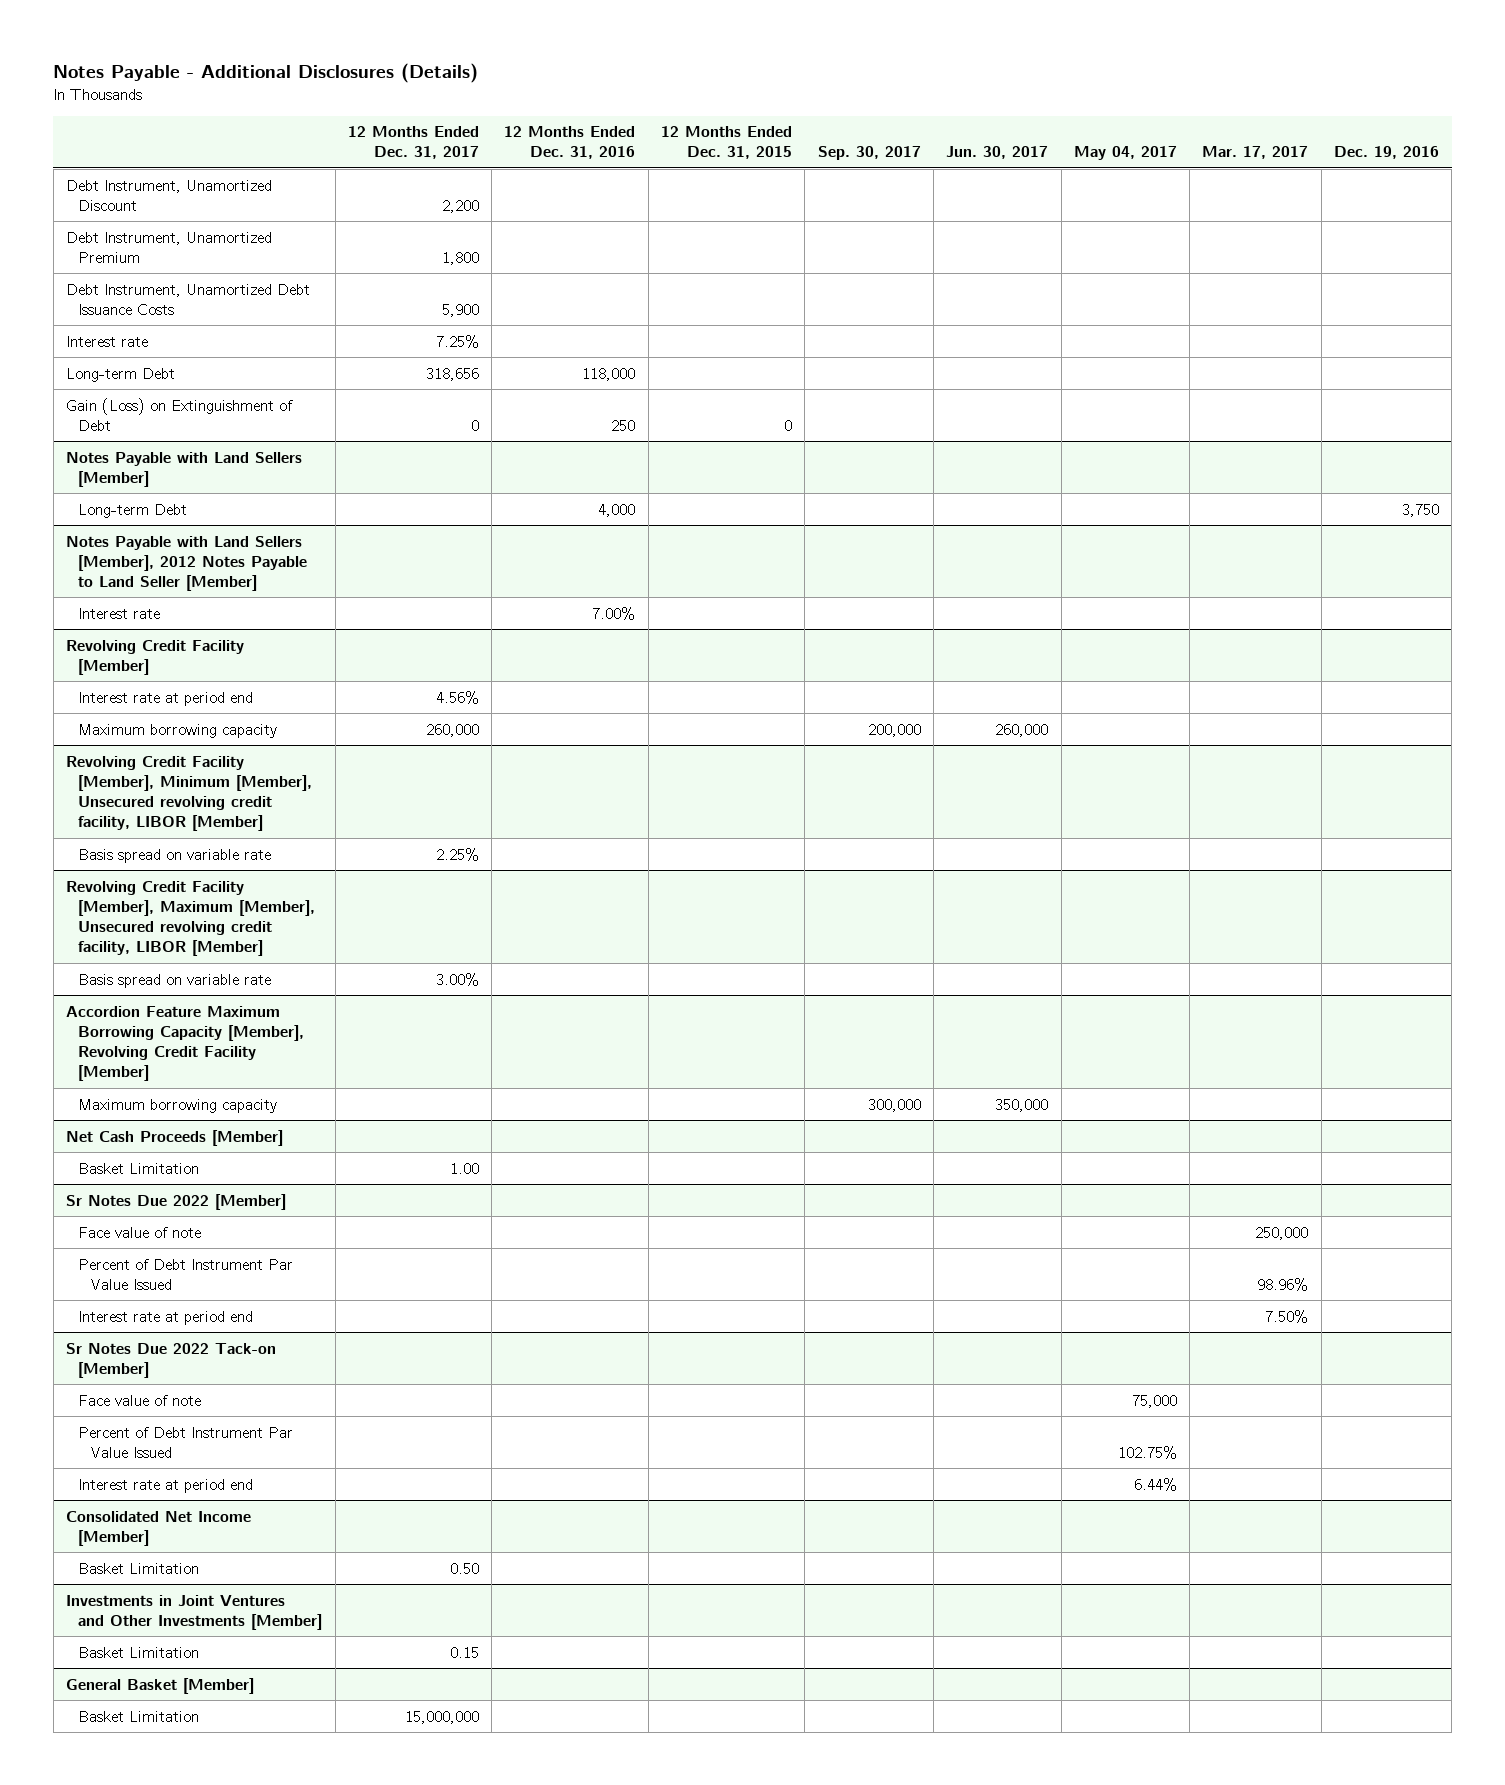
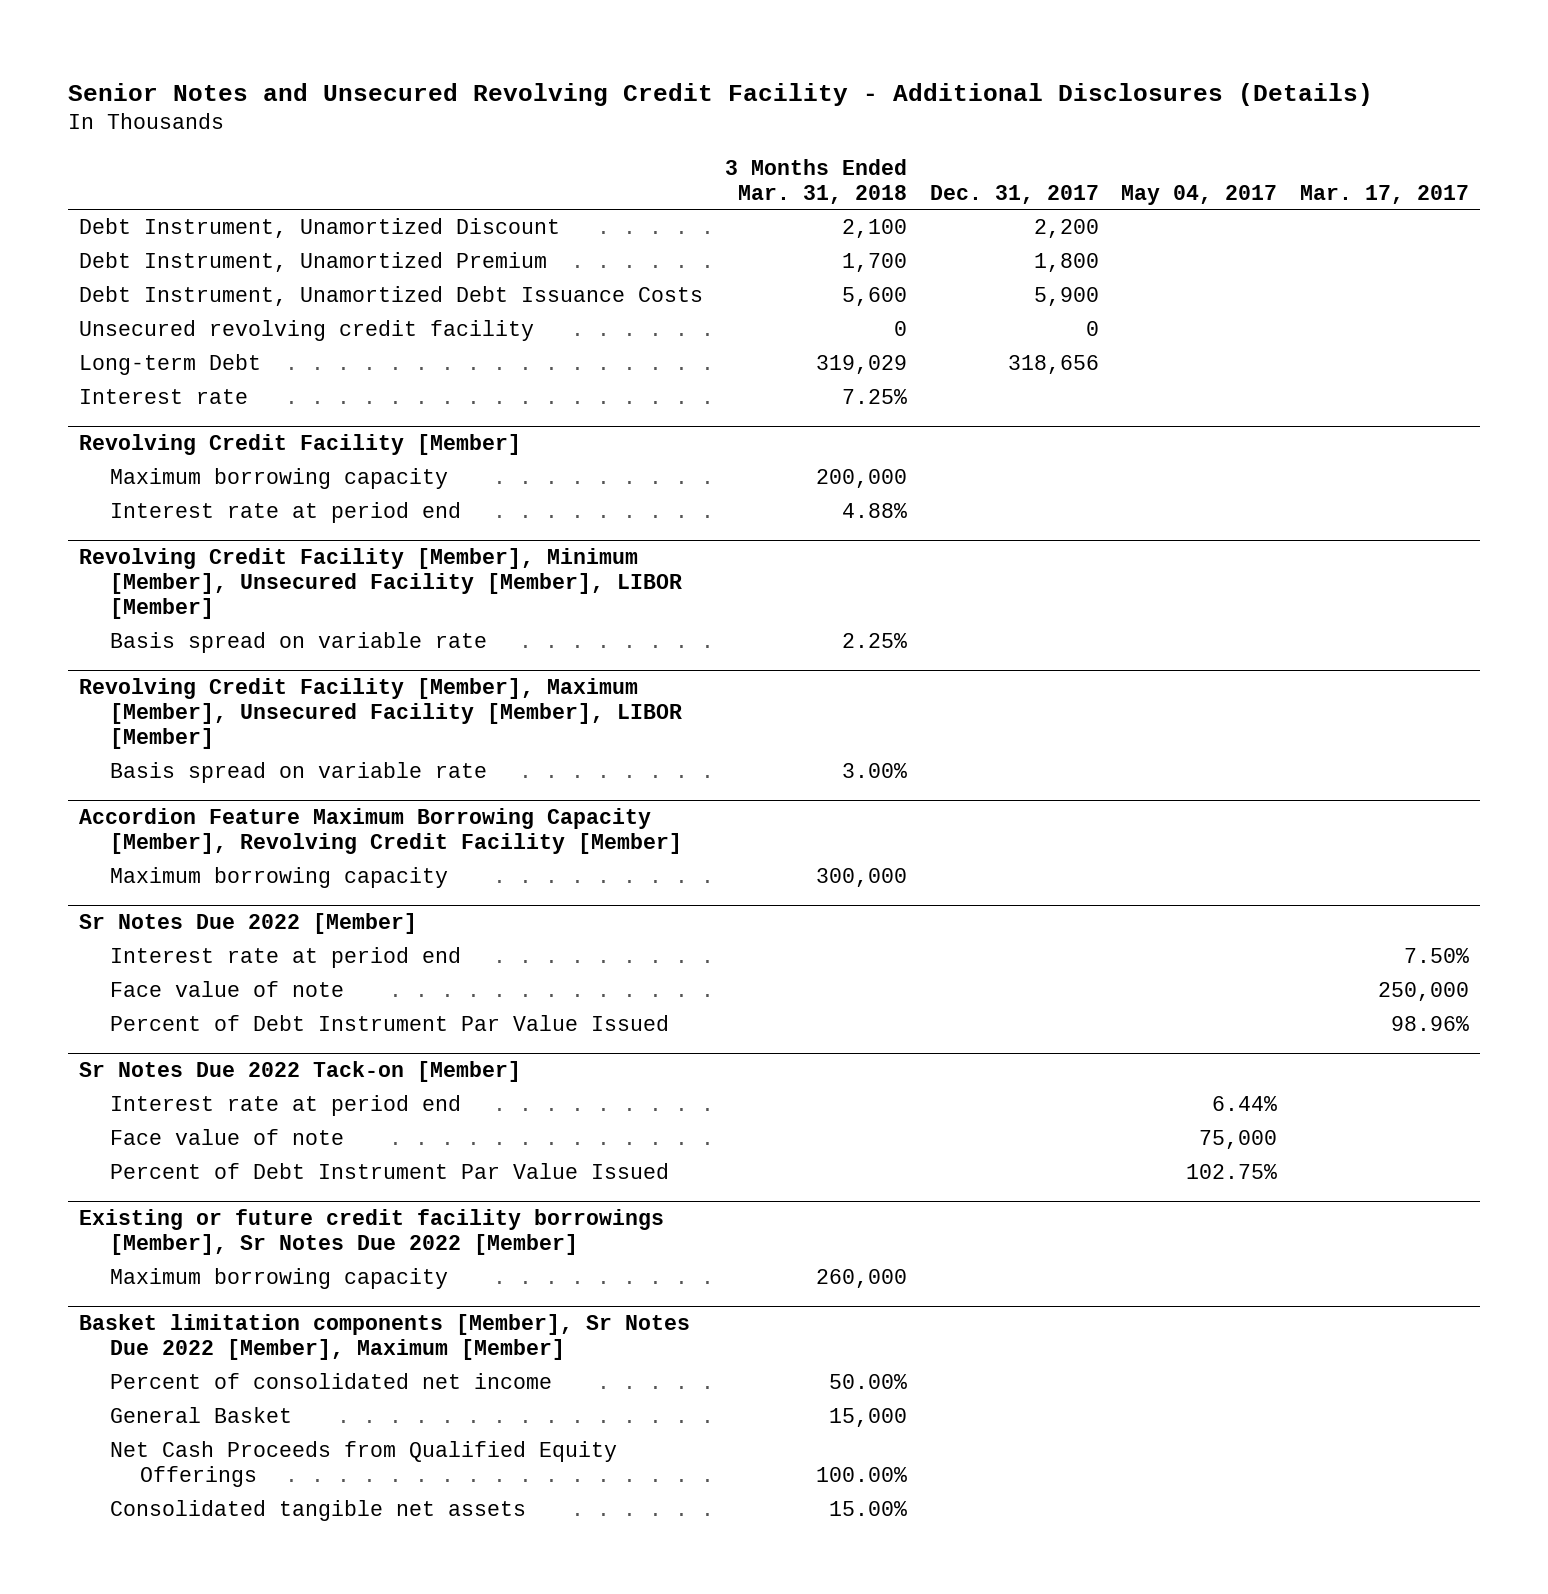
- Notes Payable - Additional Disclosures (Details)
+ Senior Notes and Unsecured Revolving Credit Facility - Additional Disclosures (Details)
- | 12 Months Ended Dec. 31, 2017 | 12 Months Ended Dec. 31, 2016 | 12 Months Ended Dec. 31, 2015 | Sep. 30, 2017 | Jun. 30, 2017 | May 04, 2017 | Mar. 17, 2017 | Dec. 19, 2016
+ | 3 Months Ended Mar. 31, 2018 | Dec. 31, 2017 | May 04, 2017 | Mar. 17, 2017
+ Unsecured revolving credit facility | 0 | 0 | |
- Gain (Loss) on Extinguishment of Debt | 0 | 250 | 0 | | | | |
- Notes Payable with Land Sellers [Member]
- Long-term Debt | | 4,000 | | | | | | 3,750
- Notes Payable with Land Sellers [Member], 2012 Notes Payable to Land Seller [Member]
- Interest rate | | 7.00% | | | | | |
moved down: Interest rate | 7.25% | | |
- Revolving Credit Facility [Member], Minimum [Member], Unsecured revolving credit facility, LIBOR [Member]
@ Revolving Credit Facility [Member]
moved down: Interest rate at period end | 4.88% | | |
+ Revolving Credit Facility [Member], Minimum [Member], Unsecured Facility [Member], LIBOR [Member]
- Revolving Credit Facility [Member], Maximum [Member], Unsecured revolving credit facility, LIBOR [Member]
+ Revolving Credit Facility [Member], Maximum [Member], Unsecured Facility [Member], LIBOR [Member]
- Net Cash Proceeds [Member]
- Basket Limitation | 1.00 | | | | | | |
@ Sr Notes Due 2022 [Member]
moved up: Interest rate at period end | | | | 7.50%
@ Sr Notes Due 2022 Tack-on [Member]
moved up: Interest rate at period end | | | 6.44% |
- Consolidated Net Income [Member]
- Basket Limitation | 0.50 | | | | | | |
- Investments in Joint Ventures and Other Investments [Member]
- Basket Limitation | 0.15 | | | | | | |
- General Basket [Member]
- Basket Limitation | 15,000,000 | | | | | | |
+ Existing or future credit facility borrowings [Member], Sr Notes Due 2022 [Member]
+ Maximum borrowing capacity | 260,000 | | |
+ Basket limitation components [Member], Sr Notes Due 2022 [Member], Maximum [Member]
+ Percent of consolidated net income | 50.00% | | |
+ General Basket | 15,000 | | |
+ Net Cash Proceeds from Qualified Equity Offerings | 100.00% | | |
+ Consolidated tangible net assets | 15.00% | | |

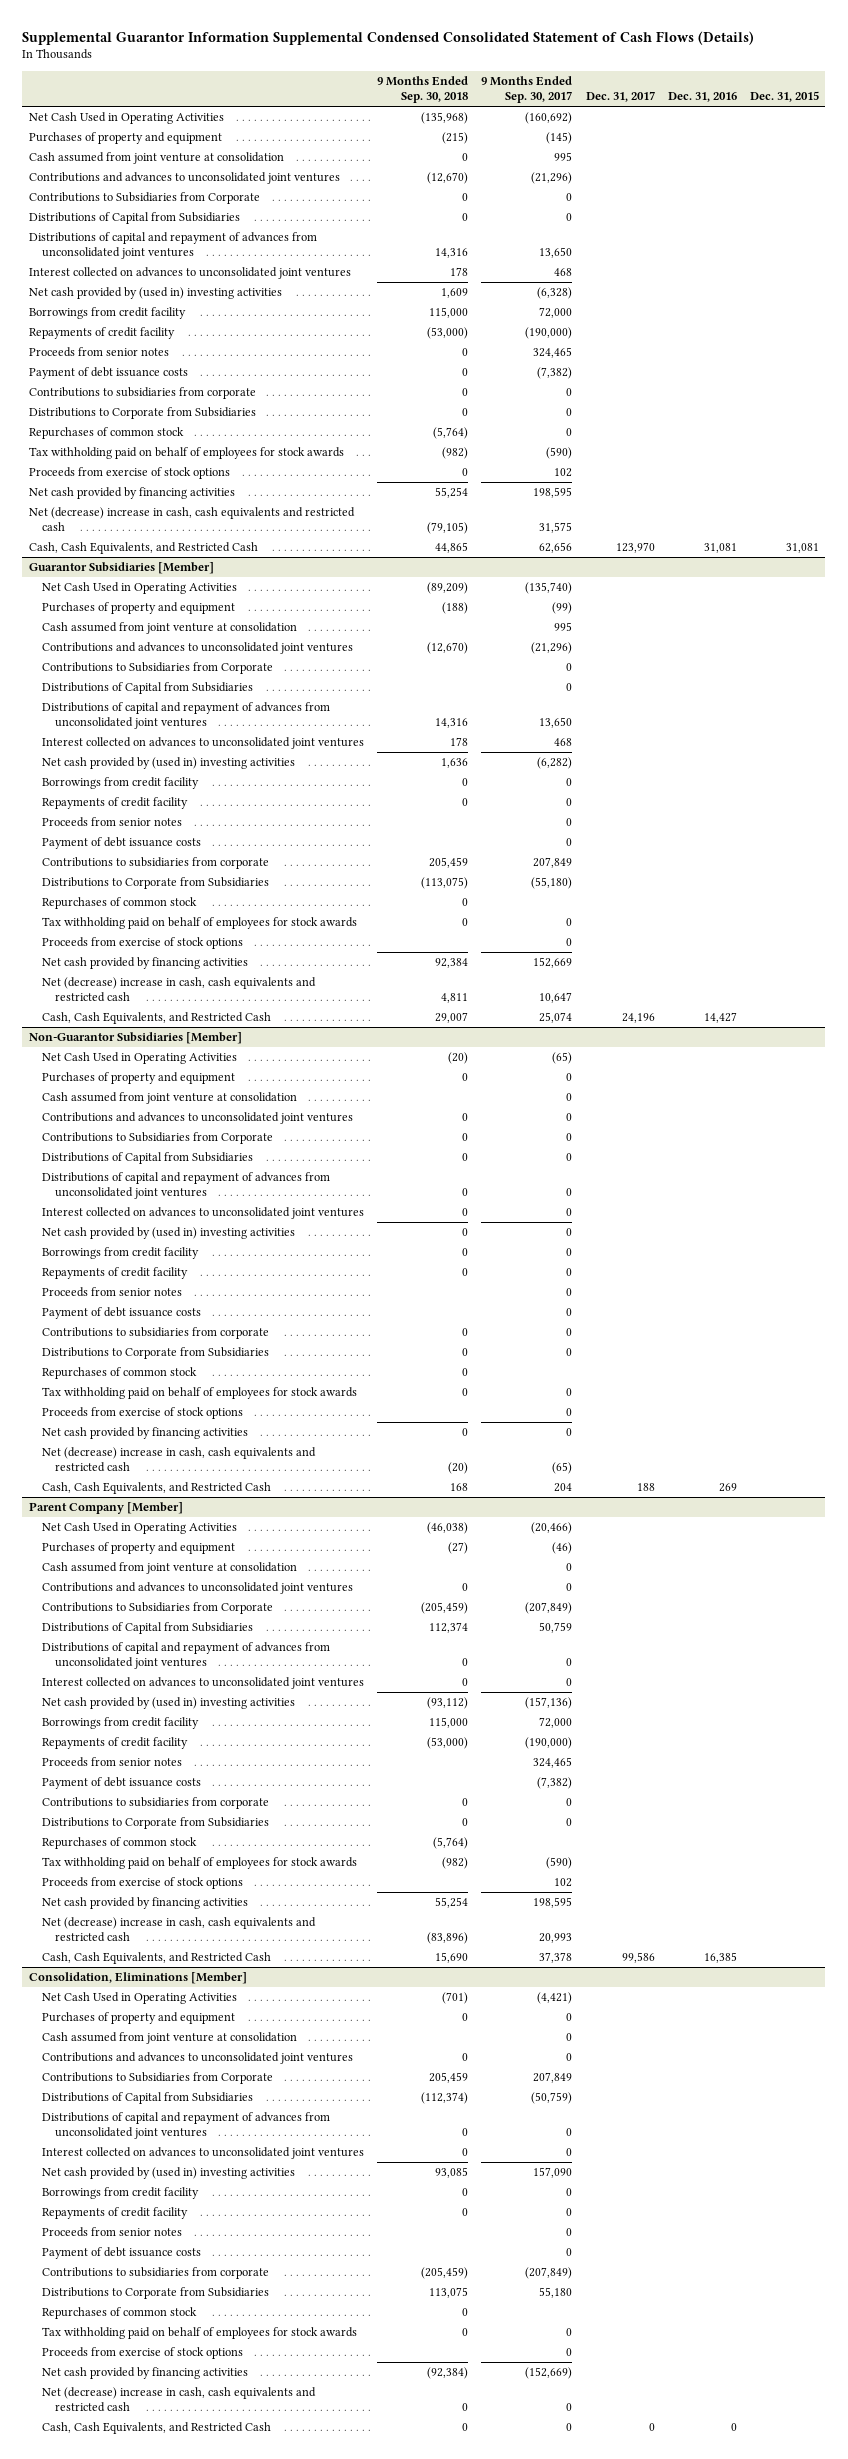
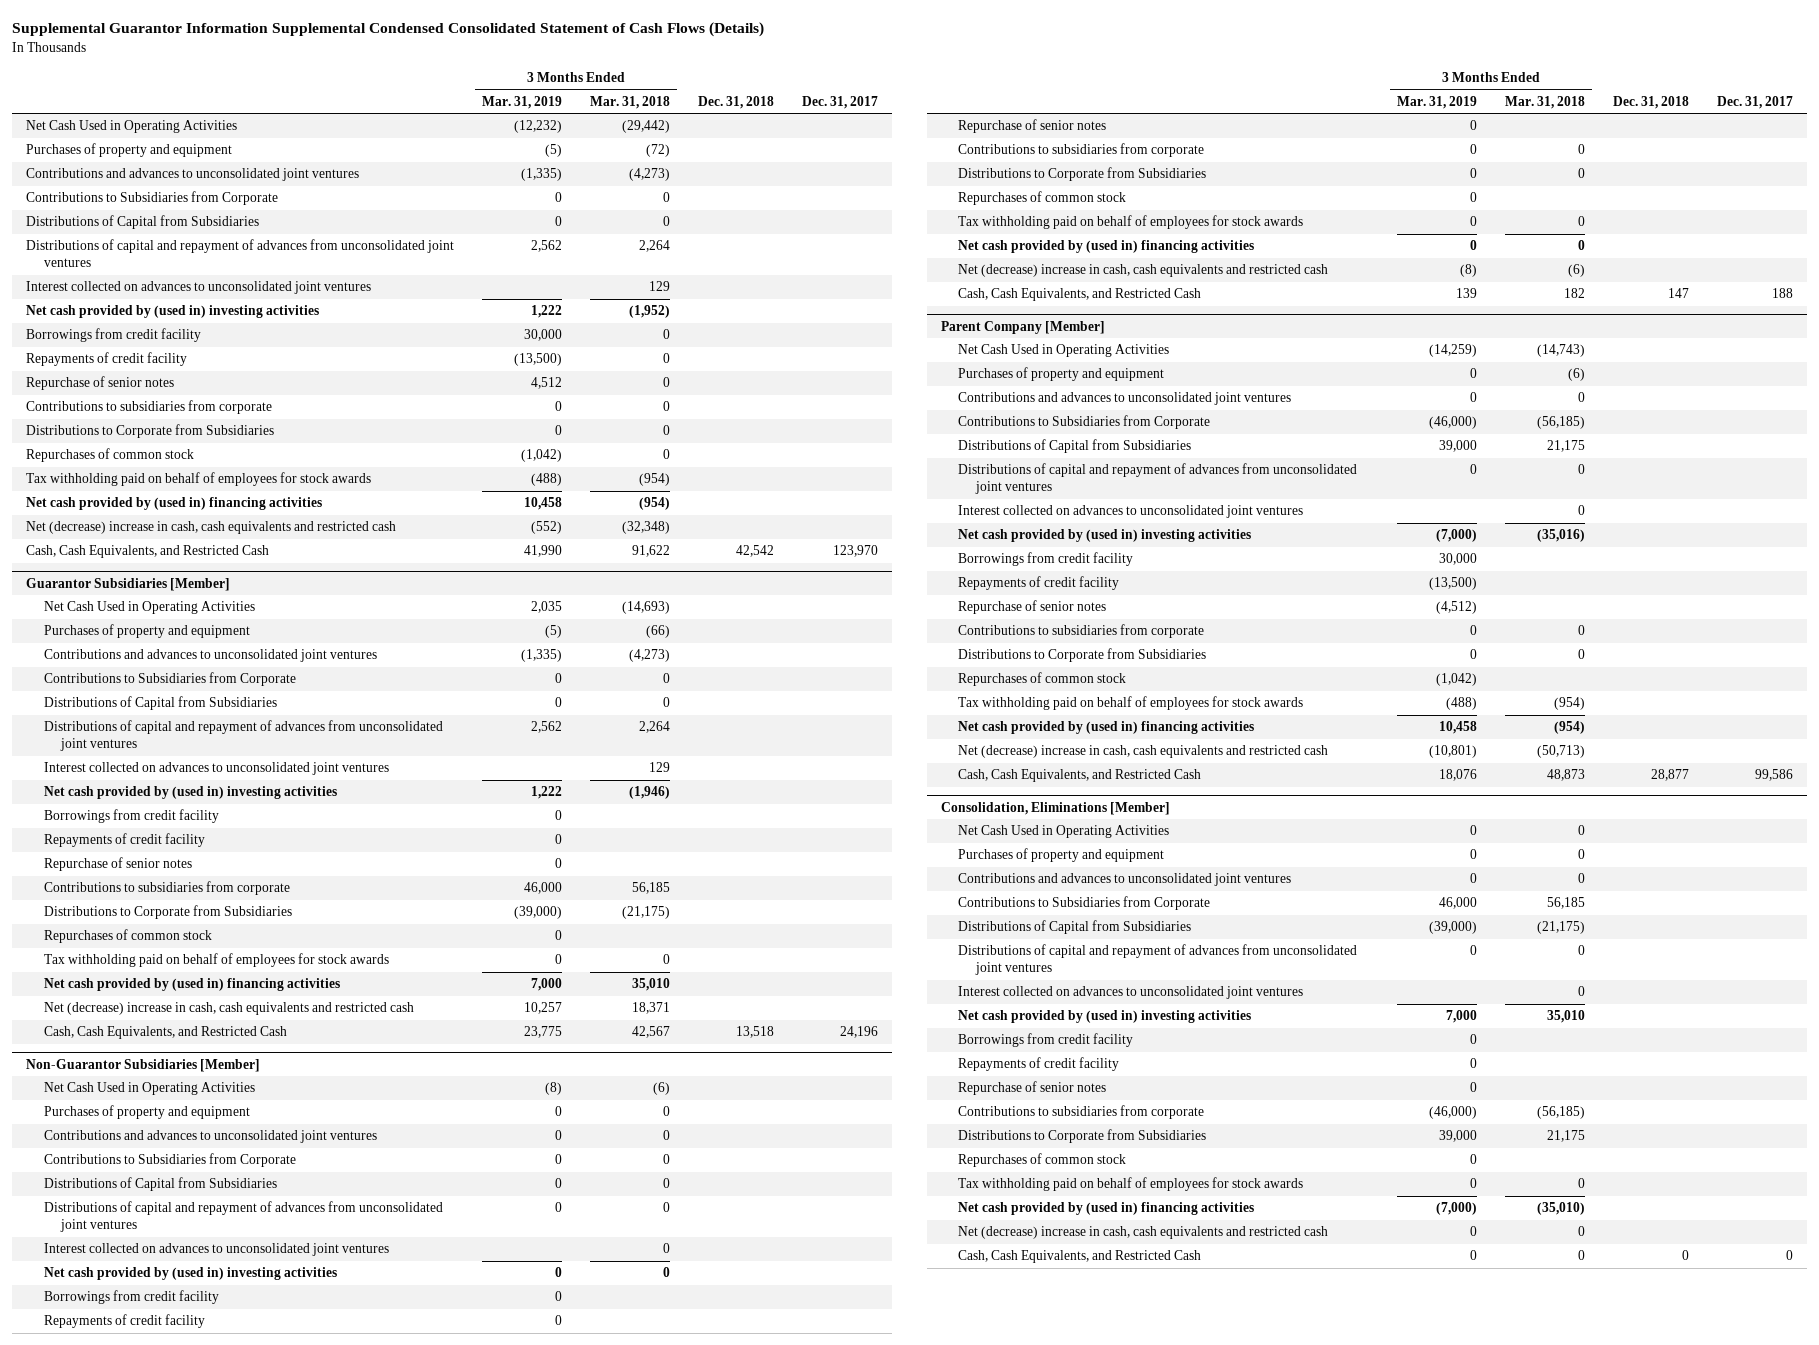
- | 9 Months Ended Sep. 30, 2018 | 9 Months Ended Sep. 30, 2017 | Dec. 31, 2017 | Dec. 31, 2016 | Dec. 31, 2015
+ | 3 Months Ended Mar. 31, 2019 | 3 Months Ended Mar. 31, 2018 | Dec. 31, 2018 | Dec. 31, 2017
- Cash assumed from joint venture at consolidation | 0 | 995 | | |
- Proceeds from senior notes | 0 | 324,465 | | |
- Payment of debt issuance costs | 0 | (7,382) | | |
+ Repurchase of senior notes | 4,512 | 0 | |
- Proceeds from exercise of stock options | 0 | 102 | | |
- Net cash provided by financing activities | 55,254 | 198,595 | | |
+ Net cash provided by (used in) financing activities | 10,458 | (954) | |
@ Guarantor Subsidiaries [Member]
- Cash assumed from joint venture at consolidation | | 995 | | |
- Proceeds from senior notes | | 0 | | |
- Payment of debt issuance costs | | 0 | | |
+ Repurchase of senior notes | 0 | | |
- Proceeds from exercise of stock options | | 0 | | |
- Net cash provided by financing activities | 92,384 | 152,669 | | |
+ Net cash provided by (used in) financing activities | 7,000 | 35,010 | |
@ Non-Guarantor Subsidiaries [Member]
- Cash assumed from joint venture at consolidation | | 0 | | |
- Proceeds from senior notes | | 0 | | |
- Payment of debt issuance costs | | 0 | | |
+ Repurchase of senior notes | 0 | | |
- Proceeds from exercise of stock options | | 0 | | |
- Net cash provided by financing activities | 0 | 0 | | |
+ Net cash provided by (used in) financing activities | 0 | 0 | |
@ Parent Company [Member]
- Cash assumed from joint venture at consolidation | | 0 | | |
- Proceeds from senior notes | | 324,465 | | |
- Payment of debt issuance costs | | (7,382) | | |
+ Repurchase of senior notes | (4,512) | | |
- Proceeds from exercise of stock options | | 102 | | |
- Net cash provided by financing activities | 55,254 | 198,595 | | |
+ Net cash provided by (used in) financing activities | 10,458 | (954) | |
@ Consolidation, Eliminations [Member]
- Cash assumed from joint venture at consolidation | | 0 | | |
- Proceeds from senior notes | | 0 | | |
- Payment of debt issuance costs | | 0 | | |
+ Repurchase of senior notes | 0 | | |
- Proceeds from exercise of stock options | | 0 | | |
- Net cash provided by financing activities | (92,384) | (152,669) | | |
+ Net cash provided by (used in) financing activities | (7,000) | (35,010) | |

